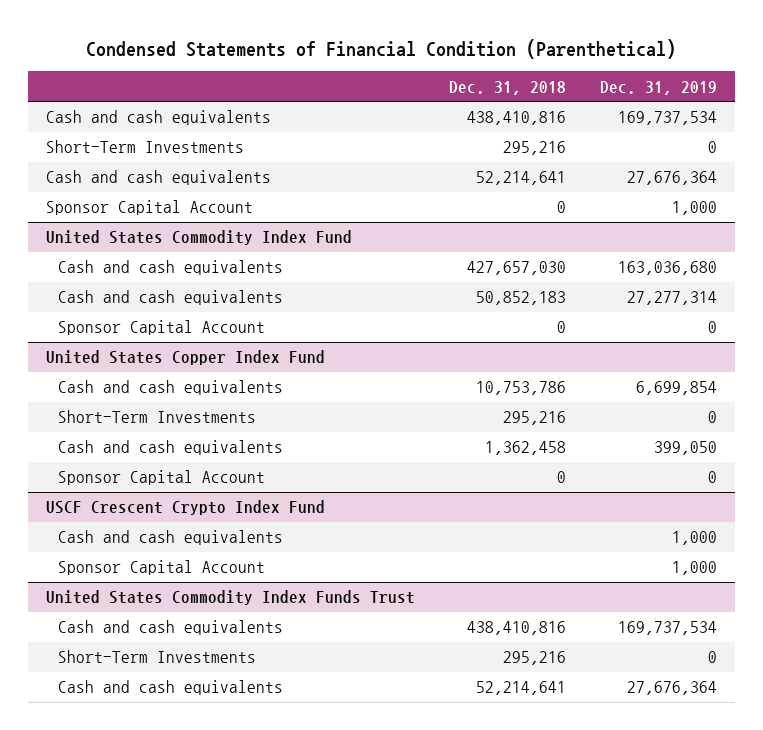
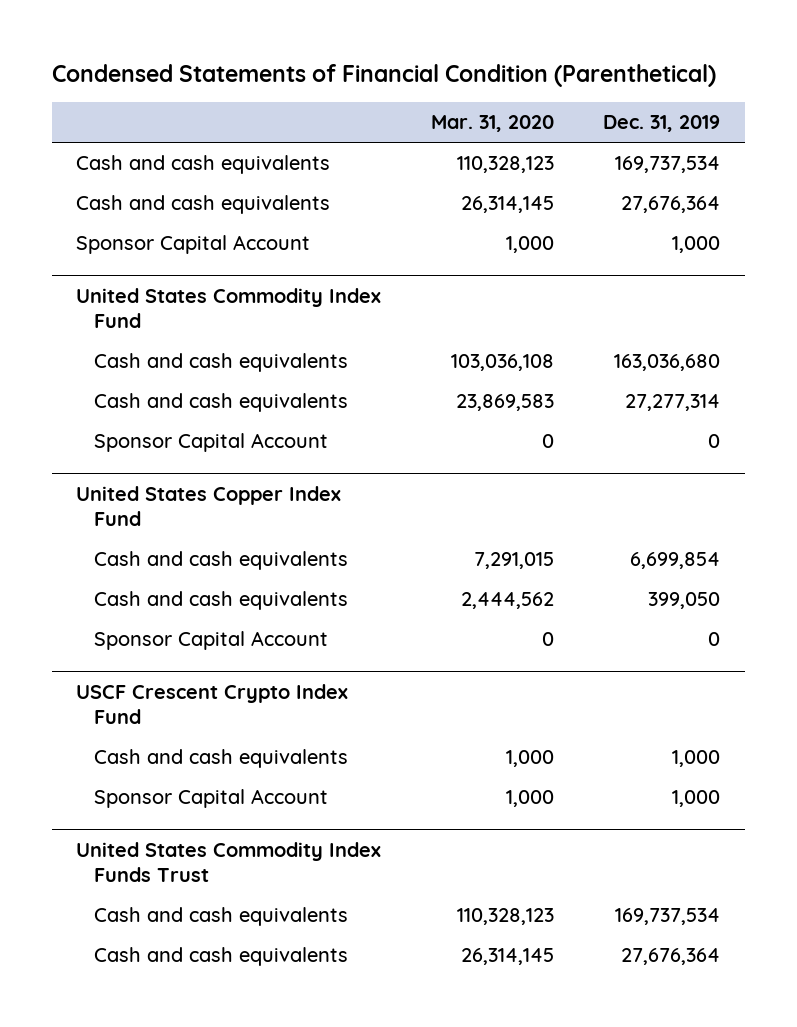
- | Dec. 31, 2018 | Dec. 31, 2019
+ | Mar. 31, 2020 | Dec. 31, 2019
- Short-Term Investments | 295,216 | 0
@ United States Copper Index Fund
- Short-Term Investments | 295,216 | 0
@ United States Commodity Index Funds Trust
- Short-Term Investments | 295,216 | 0

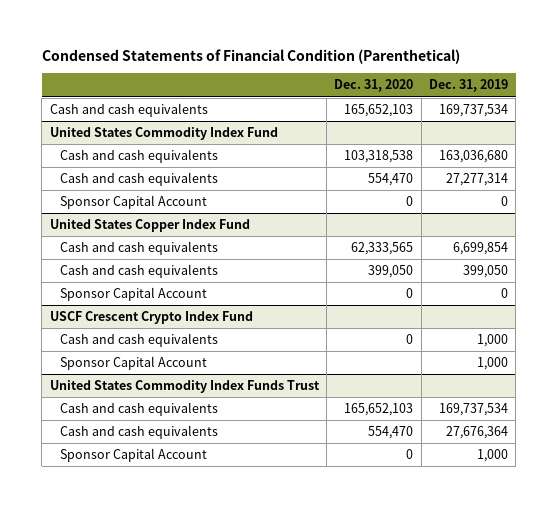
- | Mar. 31, 2020 | Dec. 31, 2019
+ | Dec. 31, 2020 | Dec. 31, 2019
- Cash and cash equivalents | 26,314,145 | 27,676,364
- Sponsor Capital Account | 1,000 | 1,000
@ United States Commodity Index Funds Trust
+ Sponsor Capital Account | 0 | 1,000

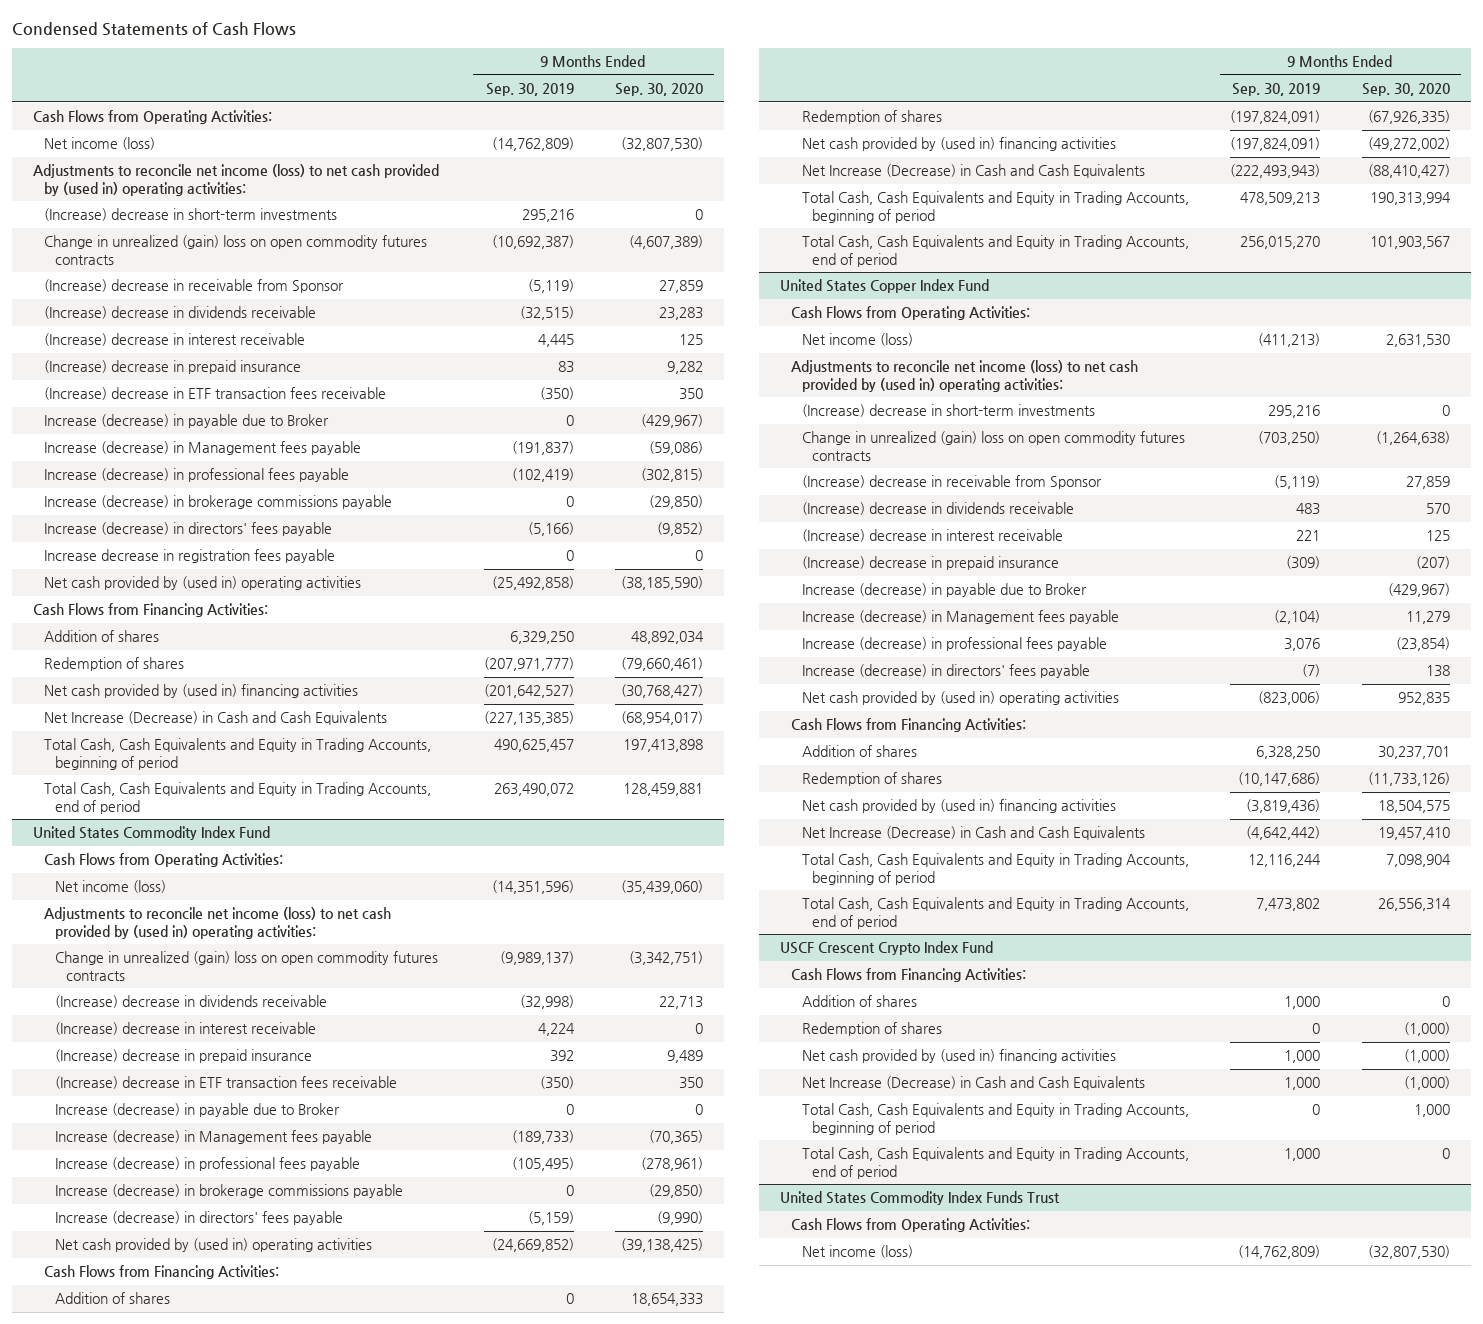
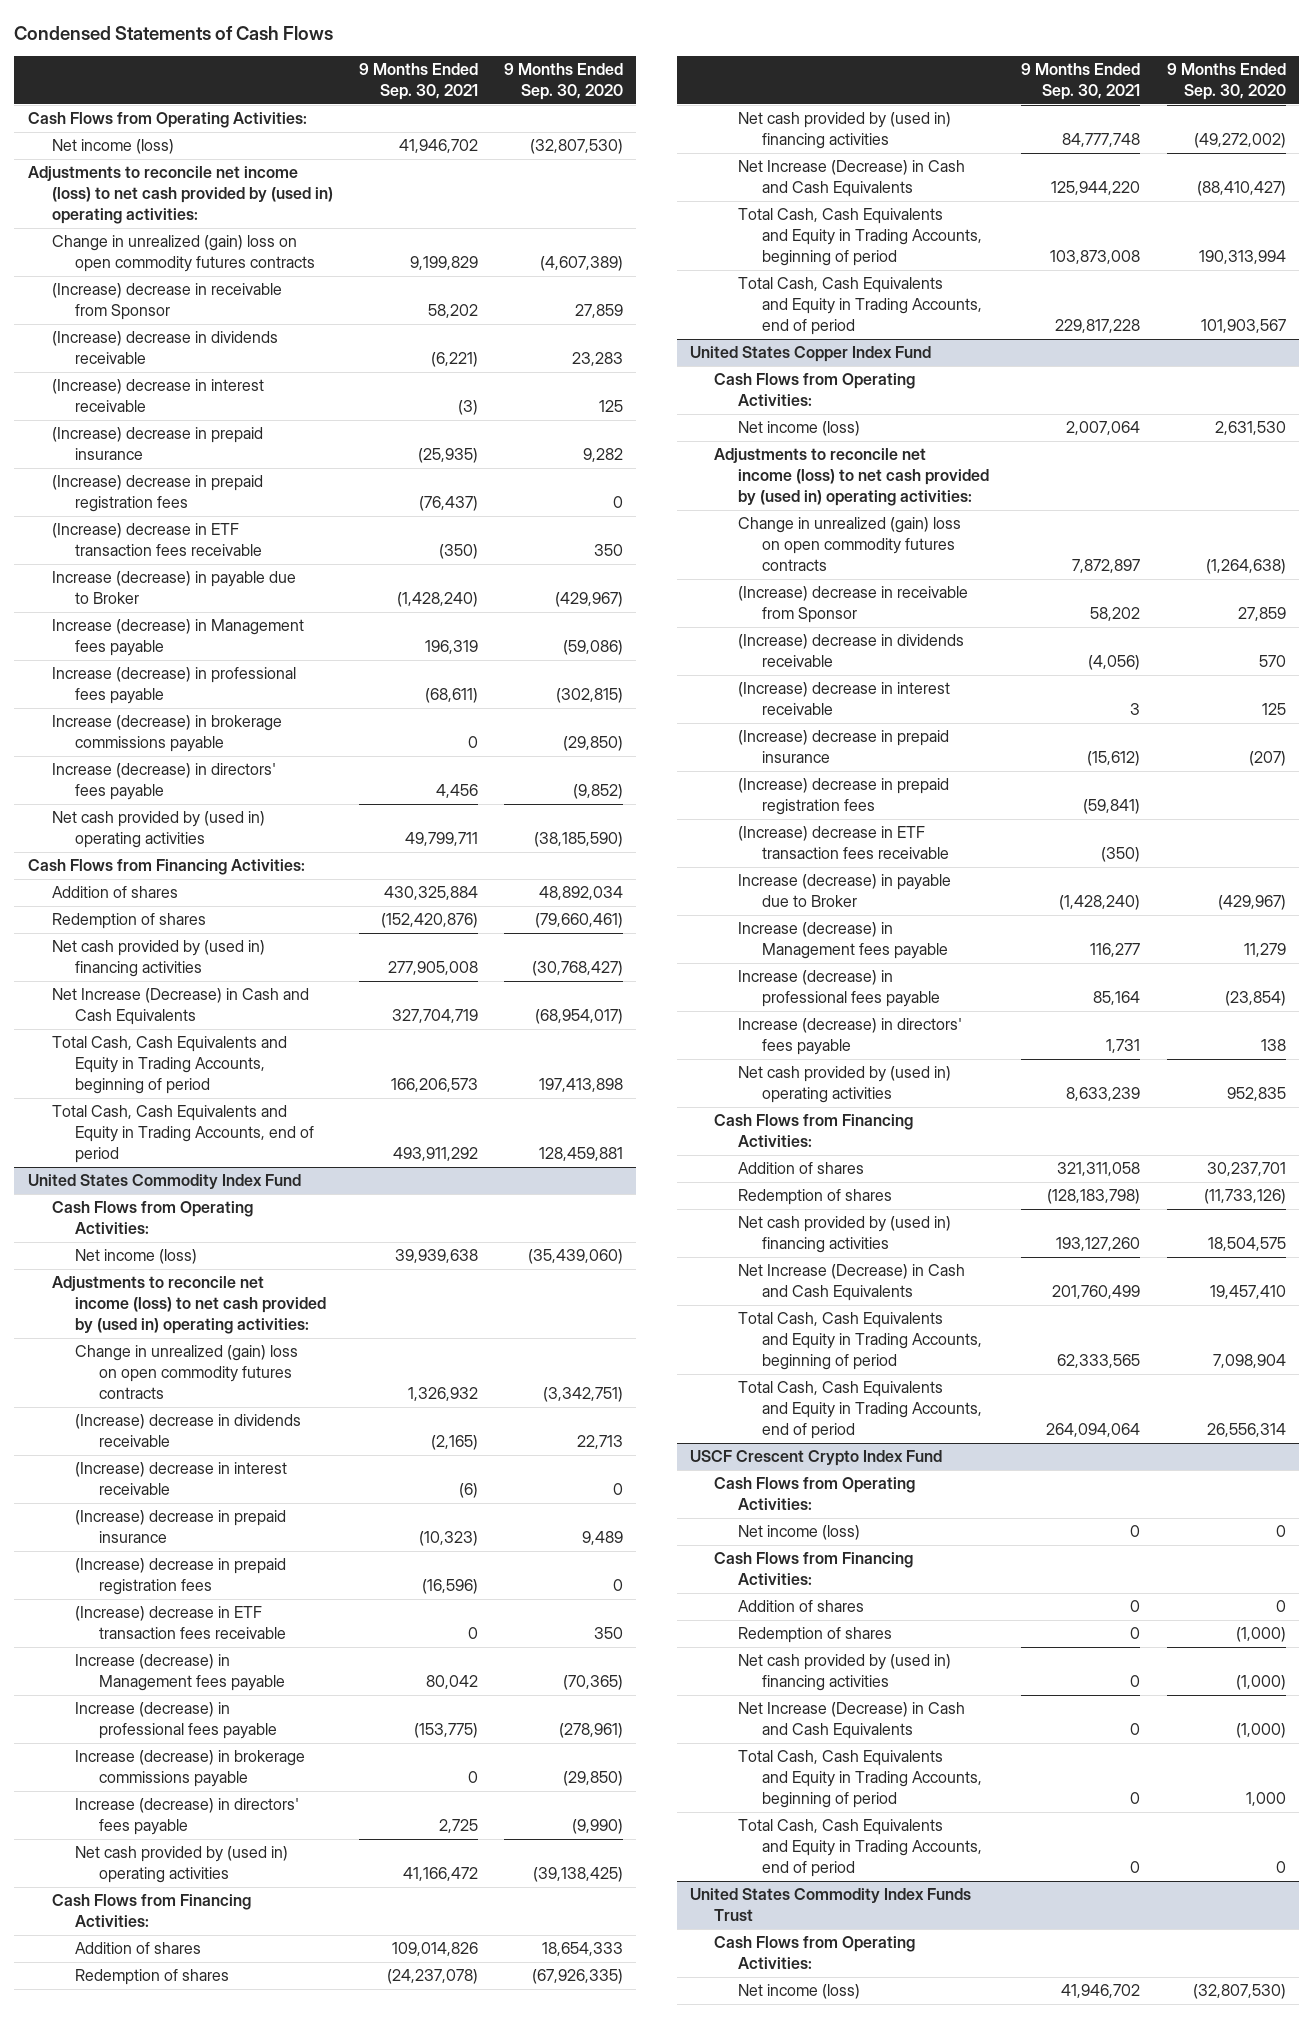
- | 9 Months Ended Sep. 30, 2019 | 9 Months Ended Sep. 30, 2020
+ | 9 Months Ended Sep. 30, 2021 | 9 Months Ended Sep. 30, 2020
- (Increase) decrease in short-term investments | 295,216 | 0
+ (Increase) decrease in prepaid registration fees | (76,437) | 0
- Increase decrease in registration fees payable | 0 | 0
@ United States Commodity Index Fund
+ (Increase) decrease in prepaid registration fees | (16,596) | 0
- Increase (decrease) in payable due to Broker | 0 | 0
@ United States Copper Index Fund
- (Increase) decrease in short-term investments | 295,216 | 0
+ (Increase) decrease in prepaid registration fees | (59,841) |
+ (Increase) decrease in ETF transaction fees receivable | (350) |
@ USCF Crescent Crypto Index Fund
+ Cash Flows from Operating Activities:
+ Net income (loss) | 0 | 0

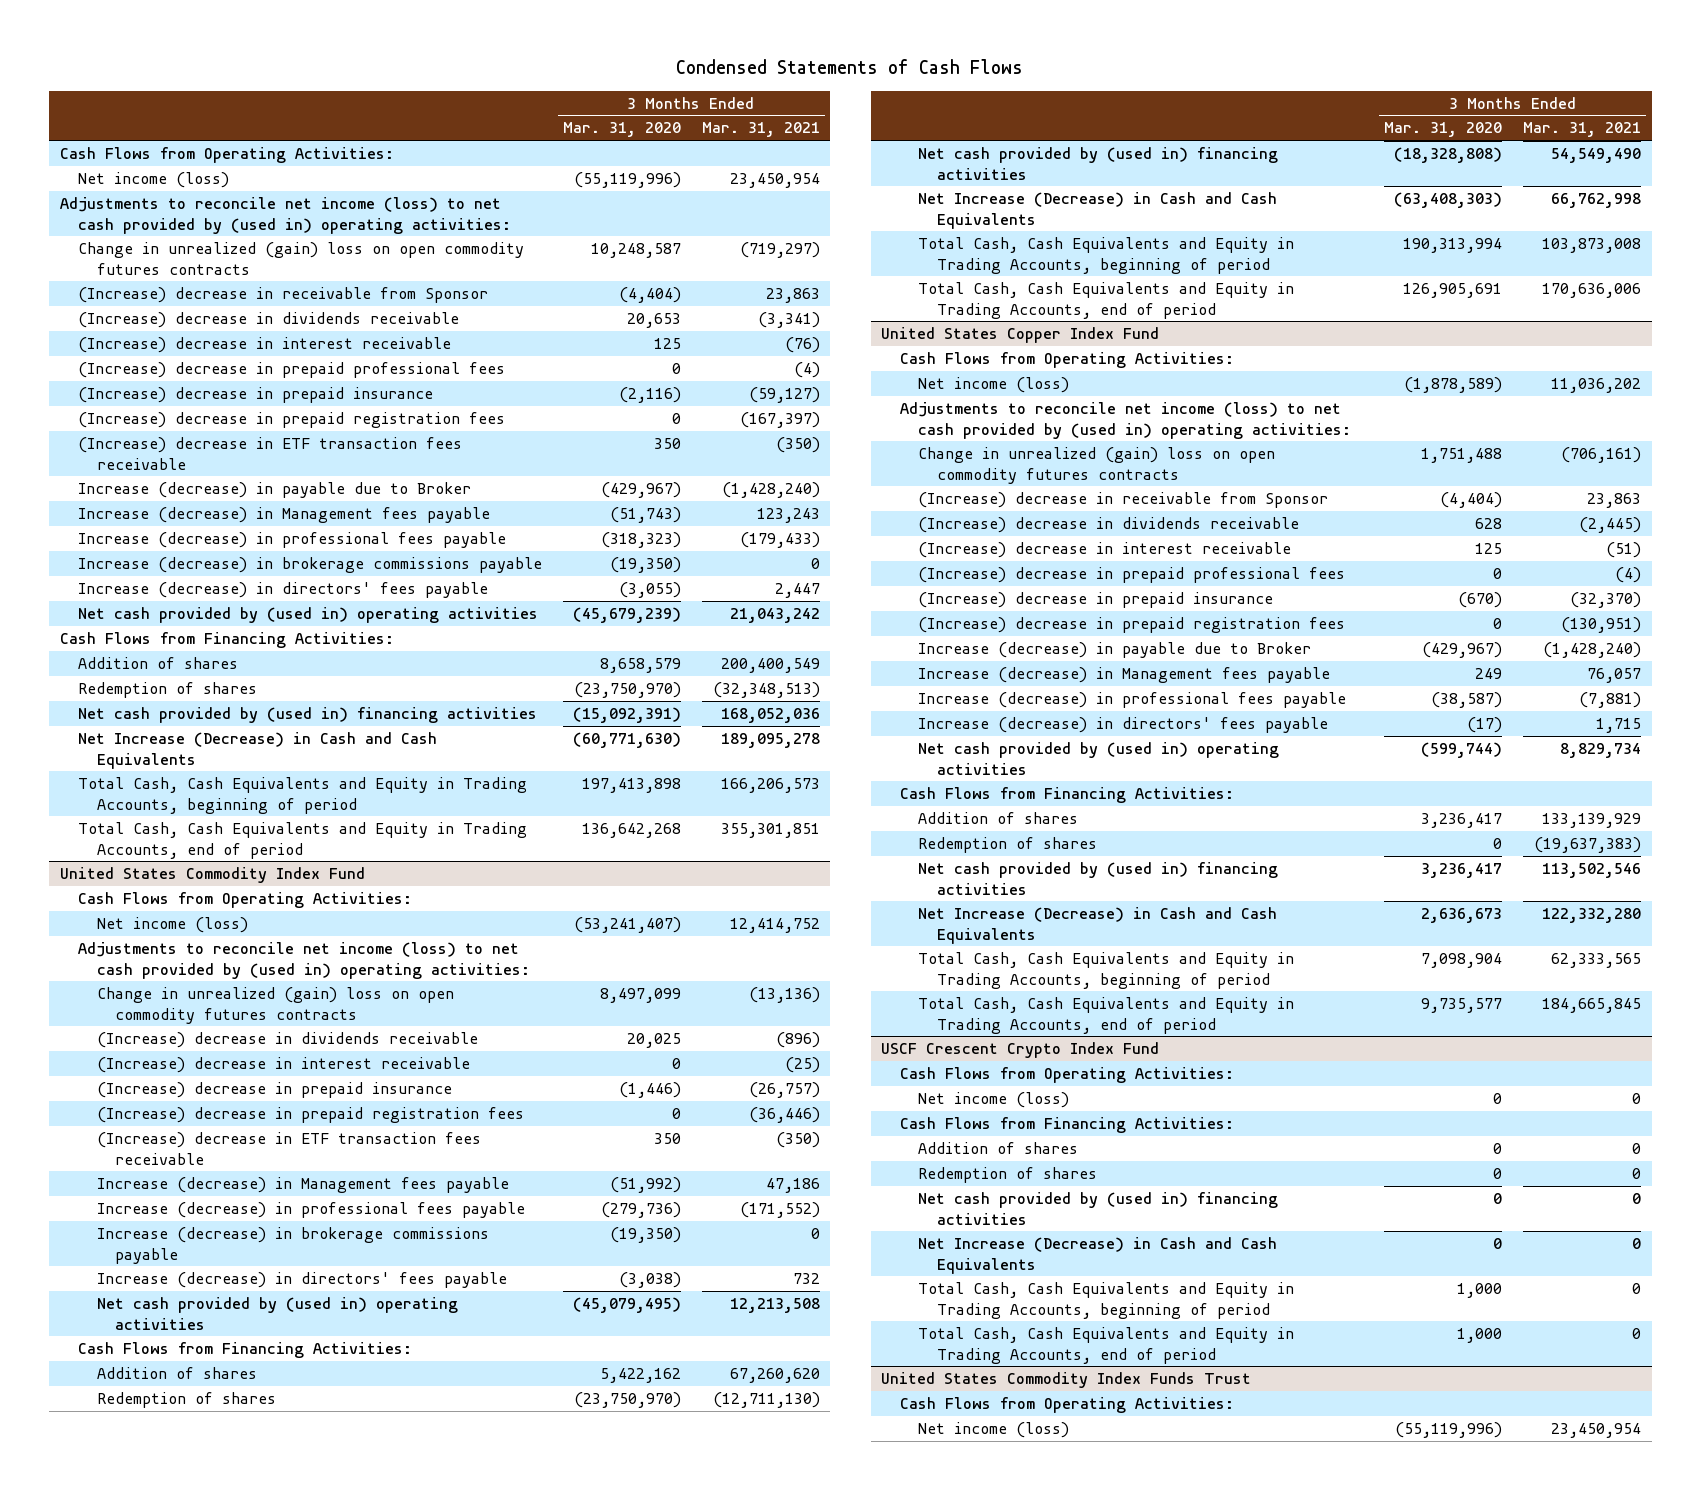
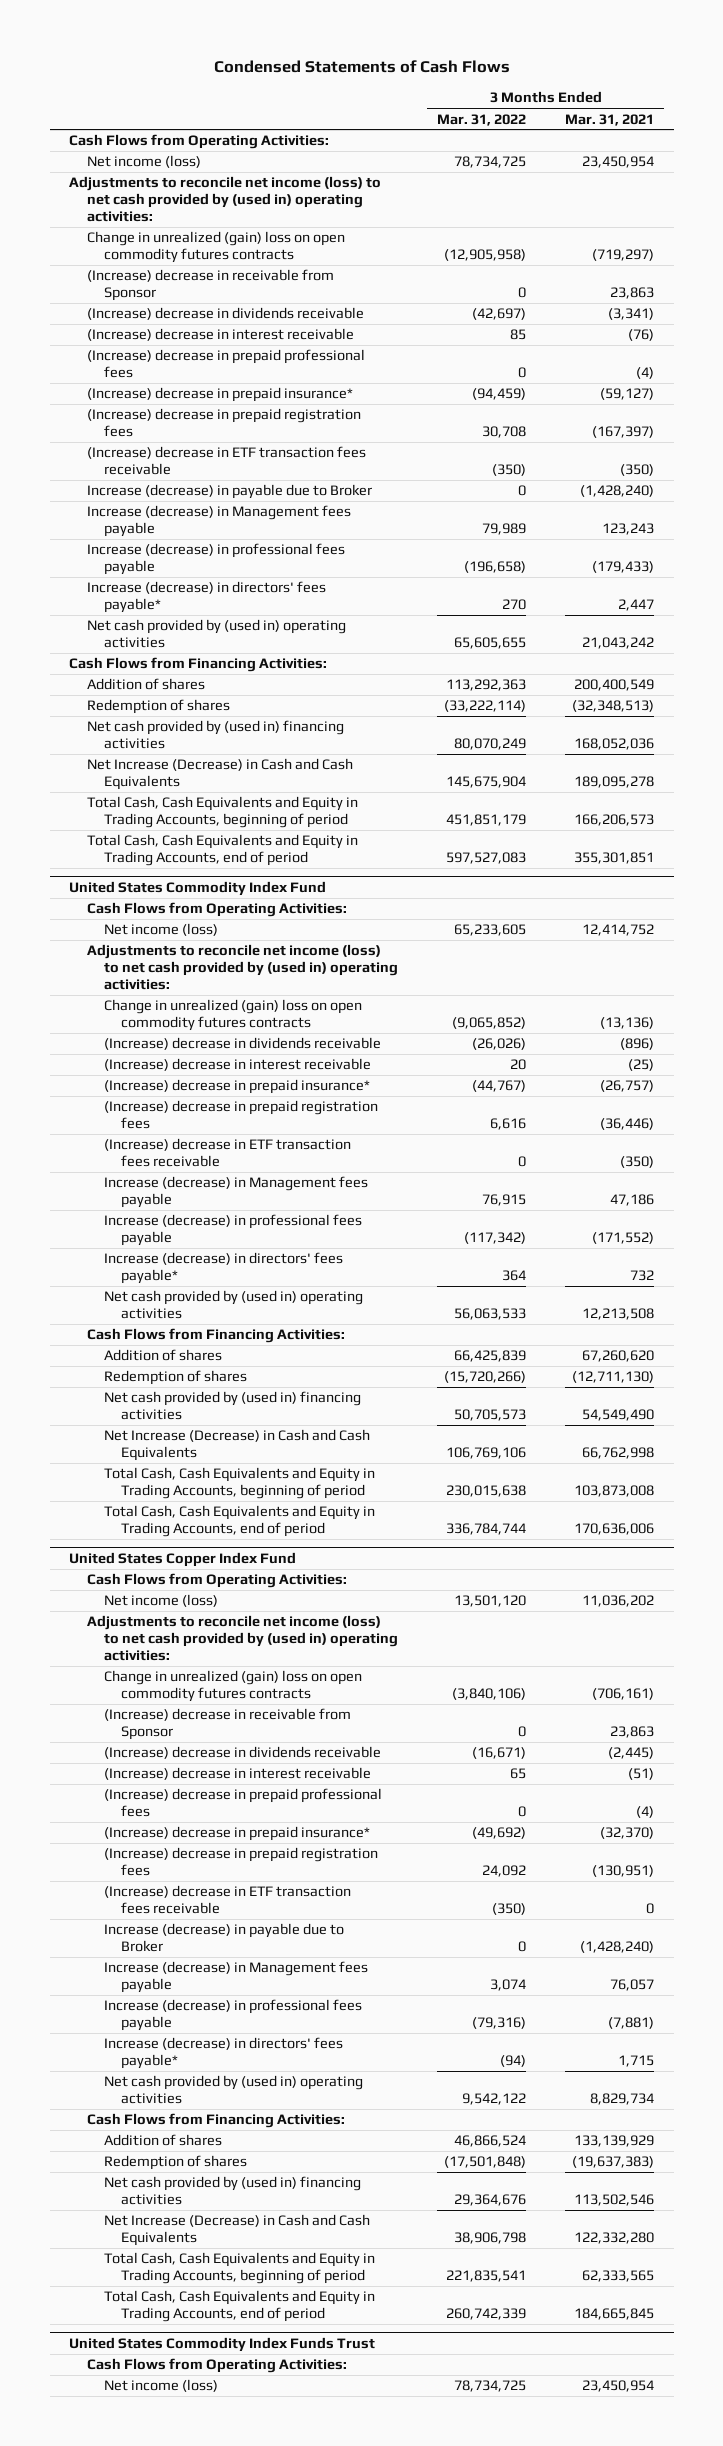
- | 3 Months Ended Mar. 31, 2020 | 3 Months Ended Mar. 31, 2021
+ | 3 Months Ended Mar. 31, 2022 | 3 Months Ended Mar. 31, 2021
- (Increase) decrease in prepaid insurance | (2,116) | (59,127)
+ (Increase) decrease in prepaid insurance* | (94,459) | (59,127)
- Increase (decrease) in brokerage commissions payable | (19,350) | 0
- Increase (decrease) in directors' fees payable | (3,055) | 2,447
+ Increase (decrease) in directors' fees payable* | 270 | 2,447
@ United States Commodity Index Fund
- (Increase) decrease in prepaid insurance | (1,446) | (26,757)
+ (Increase) decrease in prepaid insurance* | (44,767) | (26,757)
- Increase (decrease) in brokerage commissions payable | (19,350) | 0
- Increase (decrease) in directors' fees payable | (3,038) | 732
+ Increase (decrease) in directors' fees payable* | 364 | 732
@ United States Copper Index Fund
- (Increase) decrease in prepaid insurance | (670) | (32,370)
+ (Increase) decrease in prepaid insurance* | (49,692) | (32,370)
+ (Increase) decrease in ETF transaction fees receivable | (350) | 0
- Increase (decrease) in directors' fees payable | (17) | 1,715
+ Increase (decrease) in directors' fees payable* | (94) | 1,715
- USCF Crescent Crypto Index Fund
- Cash Flows from Operating Activities:
- Net income (loss) | 0 | 0
- Cash Flows from Financing Activities:
- Addition of shares | 0 | 0
- Redemption of shares | 0 | 0
- Net cash provided by (used in) financing activities | 0 | 0
- Net Increase (Decrease) in Cash and Cash Equivalents | 0 | 0
- Total Cash, Cash Equivalents and Equity in Trading Accounts, beginning of period | 1,000 | 0
- Total Cash, Cash Equivalents and Equity in Trading Accounts, end of period | 1,000 | 0

